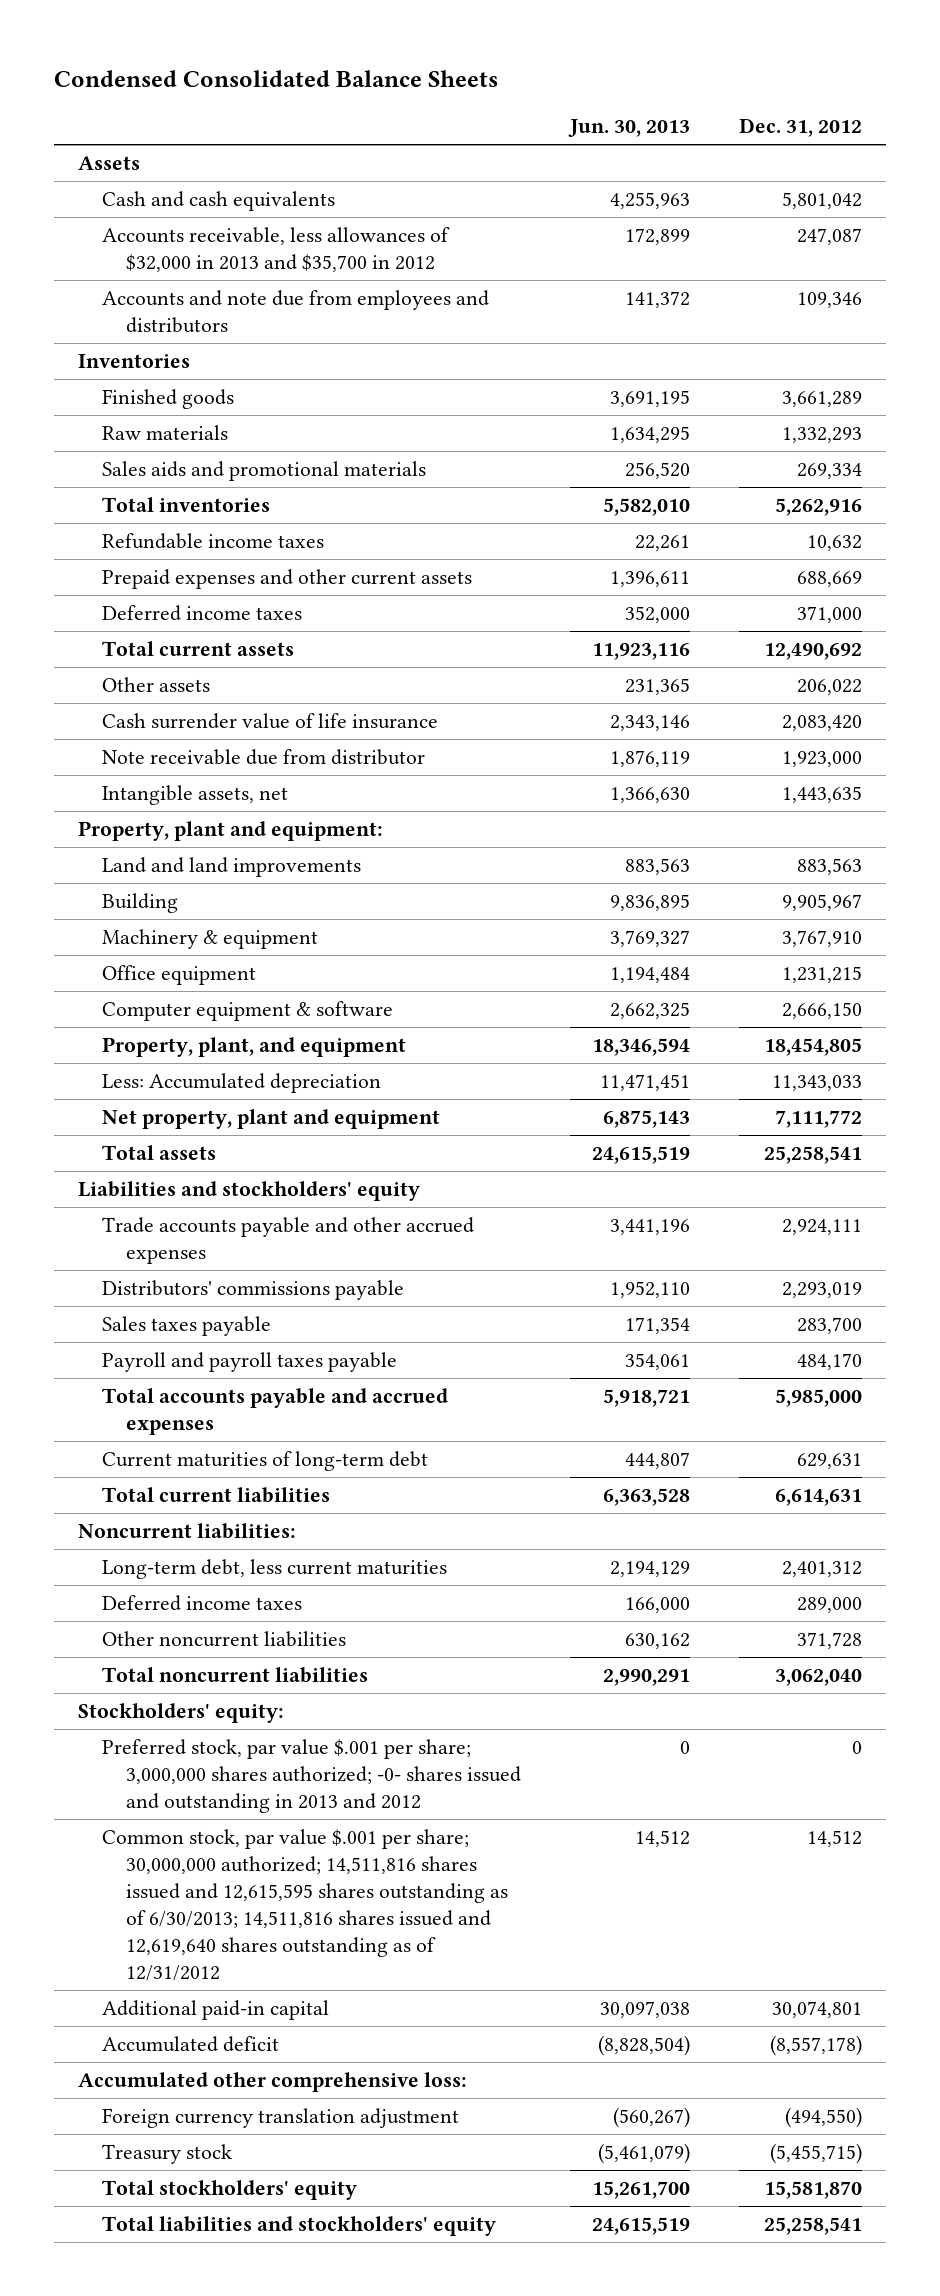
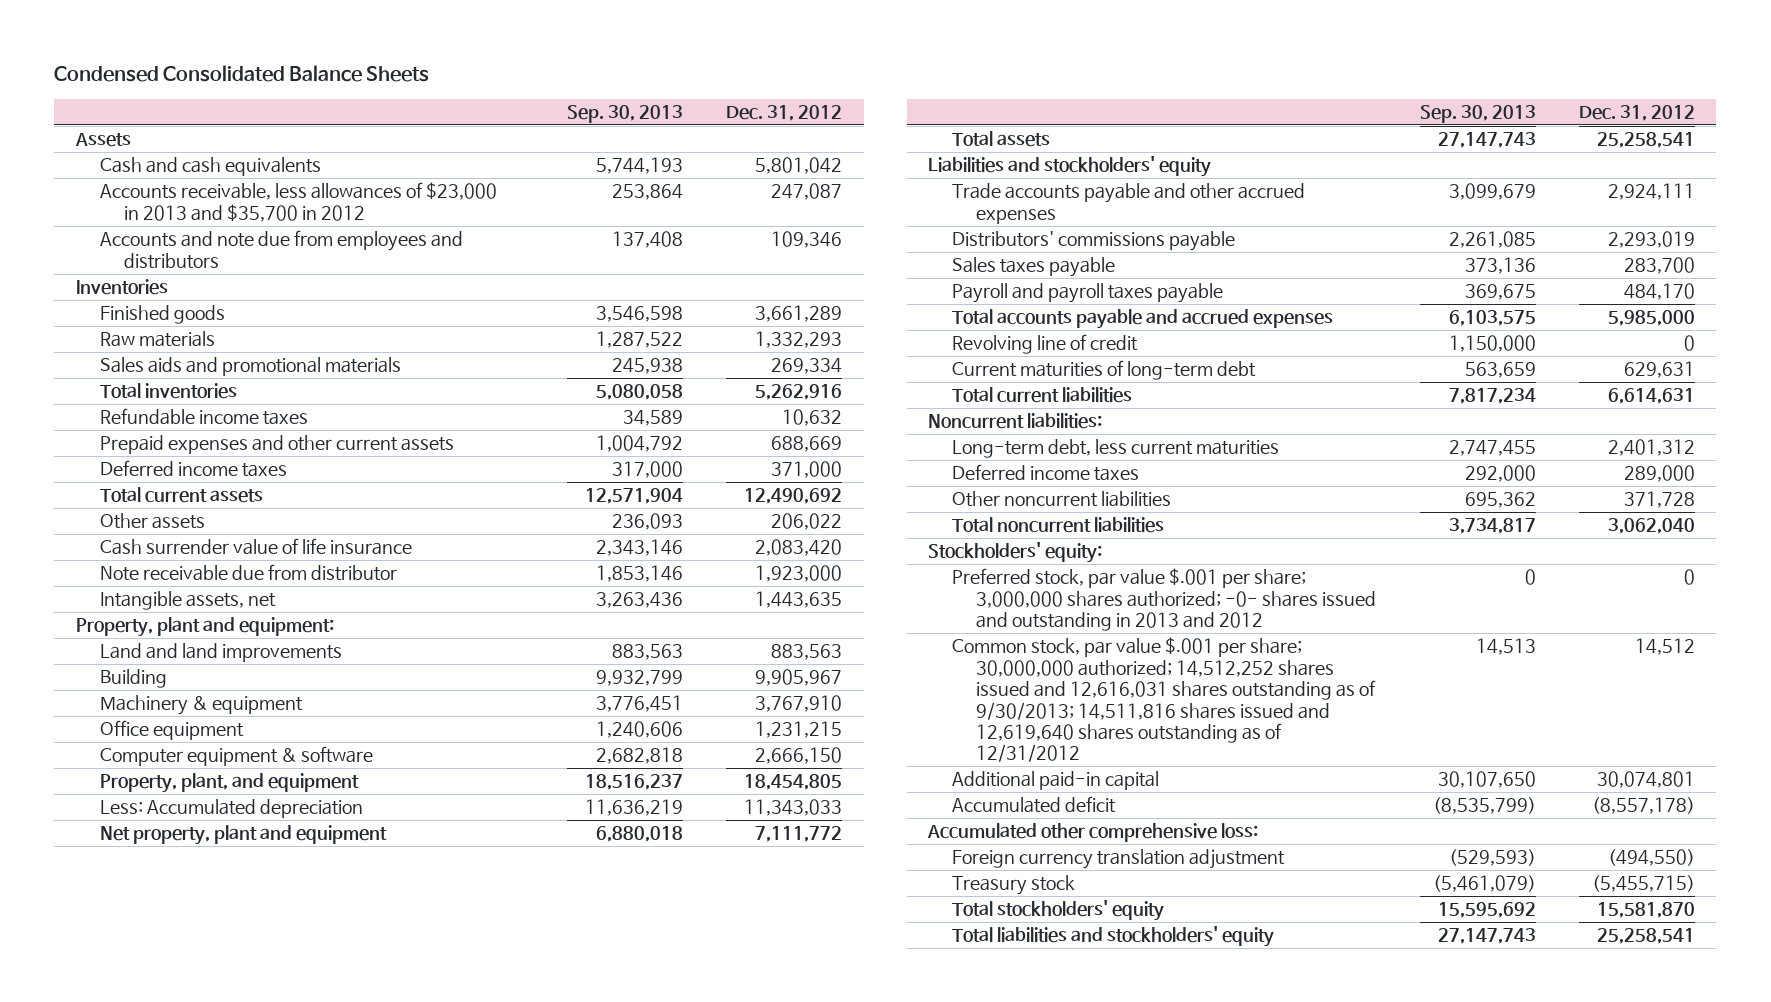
- | Jun. 30, 2013 | Dec. 31, 2012
+ | Sep. 30, 2013 | Dec. 31, 2012
- Accounts receivable, less allowances of $32,000 in 2013 and $35,700 in 2012 | 172,899 | 247,087
+ Accounts receivable, less allowances of $23,000 in 2013 and $35,700 in 2012 | 253,864 | 247,087
+ Revolving line of credit | 1,150,000 | 0
- Common stock, par value $.001 per share; 30,000,000 authorized; 14,511,816 shares issued and 12,615,595 shares outstanding as of 6/30/2013; 14,511,816 shares issued and 12,619,640 shares outstanding as of 12/31/2012 | 14,512 | 14,512
+ Common stock, par value $.001 per share; 30,000,000 authorized; 14,512,252 shares issued and 12,616,031 shares outstanding as of 9/30/2013; 14,511,816 shares issued and 12,619,640 shares outstanding as of 12/31/2012 | 14,513 | 14,512

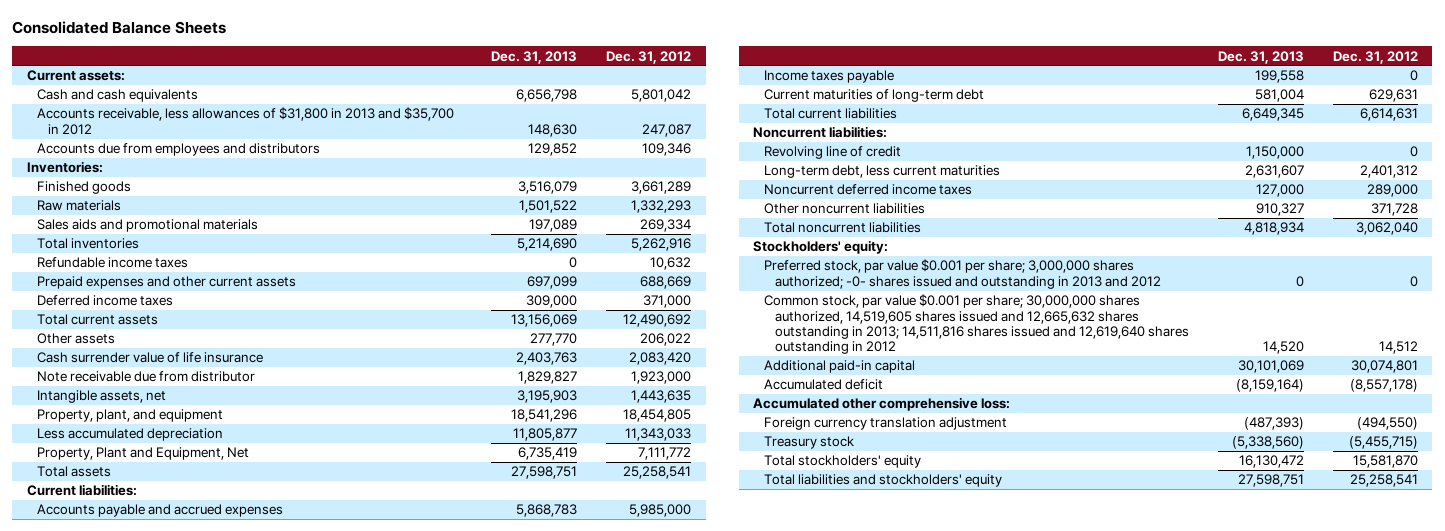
- Condensed Consolidated Balance Sheets
+ Consolidated Balance Sheets
- | Sep. 30, 2013 | Dec. 31, 2012
+ | Dec. 31, 2013 | Dec. 31, 2012
- Assets
+ Current assets:
- Accounts receivable, less allowances of $23,000 in 2013 and $35,700 in 2012 | 253,864 | 247,087
- Accounts and note due from employees and distributors | 137,408 | 109,346
- Inventories
+ Accounts receivable, less allowances of $31,800 in 2013 and $35,700 in 2012 | 148,630 | 247,087
+ Accounts due from employees and distributors | 129,852 | 109,346
+ Inventories:
- Property, plant and equipment:
- Land and land improvements | 883,563 | 883,563
- Building | 9,932,799 | 9,905,967
- Machinery & equipment | 3,776,451 | 3,767,910
- Office equipment | 1,240,606 | 1,231,215
- Computer equipment & software | 2,682,818 | 2,666,150
- Less: Accumulated depreciation | 11,636,219 | 11,343,033
- Net property, plant and equipment | 6,880,018 | 7,111,772
+ Less accumulated depreciation | 11,805,877 | 11,343,033
+ Property, Plant and Equipment, Net | 6,735,419 | 7,111,772
- Liabilities and stockholders' equity
- Trade accounts payable and other accrued expenses | 3,099,679 | 2,924,111
- Distributors' commissions payable | 2,261,085 | 2,293,019
- Sales taxes payable | 373,136 | 283,700
- Payroll and payroll taxes payable | 369,675 | 484,170
- Total accounts payable and accrued expenses | 6,103,575 | 5,985,000
+ Current liabilities:
+ Accounts payable and accrued expenses | 5,868,783 | 5,985,000
+ Income taxes payable | 199,558 | 0
moved down: Revolving line of credit | 1,150,000 | 0
- Deferred income taxes | 292,000 | 289,000
+ Noncurrent deferred income taxes | 127,000 | 289,000
- Preferred stock, par value $.001 per share; 3,000,000 shares authorized; -0- shares issued and outstanding in 2013 and 2012 | 0 | 0
- Common stock, par value $.001 per share; 30,000,000 authorized; 14,512,252 shares issued and 12,616,031 shares outstanding as of 9/30/2013; 14,511,816 shares issued and 12,619,640 shares outstanding as of 12/31/2012 | 14,513 | 14,512
+ Preferred stock, par value $0.001 per share; 3,000,000 shares authorized; -0- shares issued and outstanding in 2013 and 2012 | 0 | 0
+ Common stock, par value $0.001 per share; 30,000,000 shares authorized, 14,519,605 shares issued and 12,665,632 shares outstanding in 2013; 14,511,816 shares issued and 12,619,640 shares outstanding in 2012 | 14,520 | 14,512

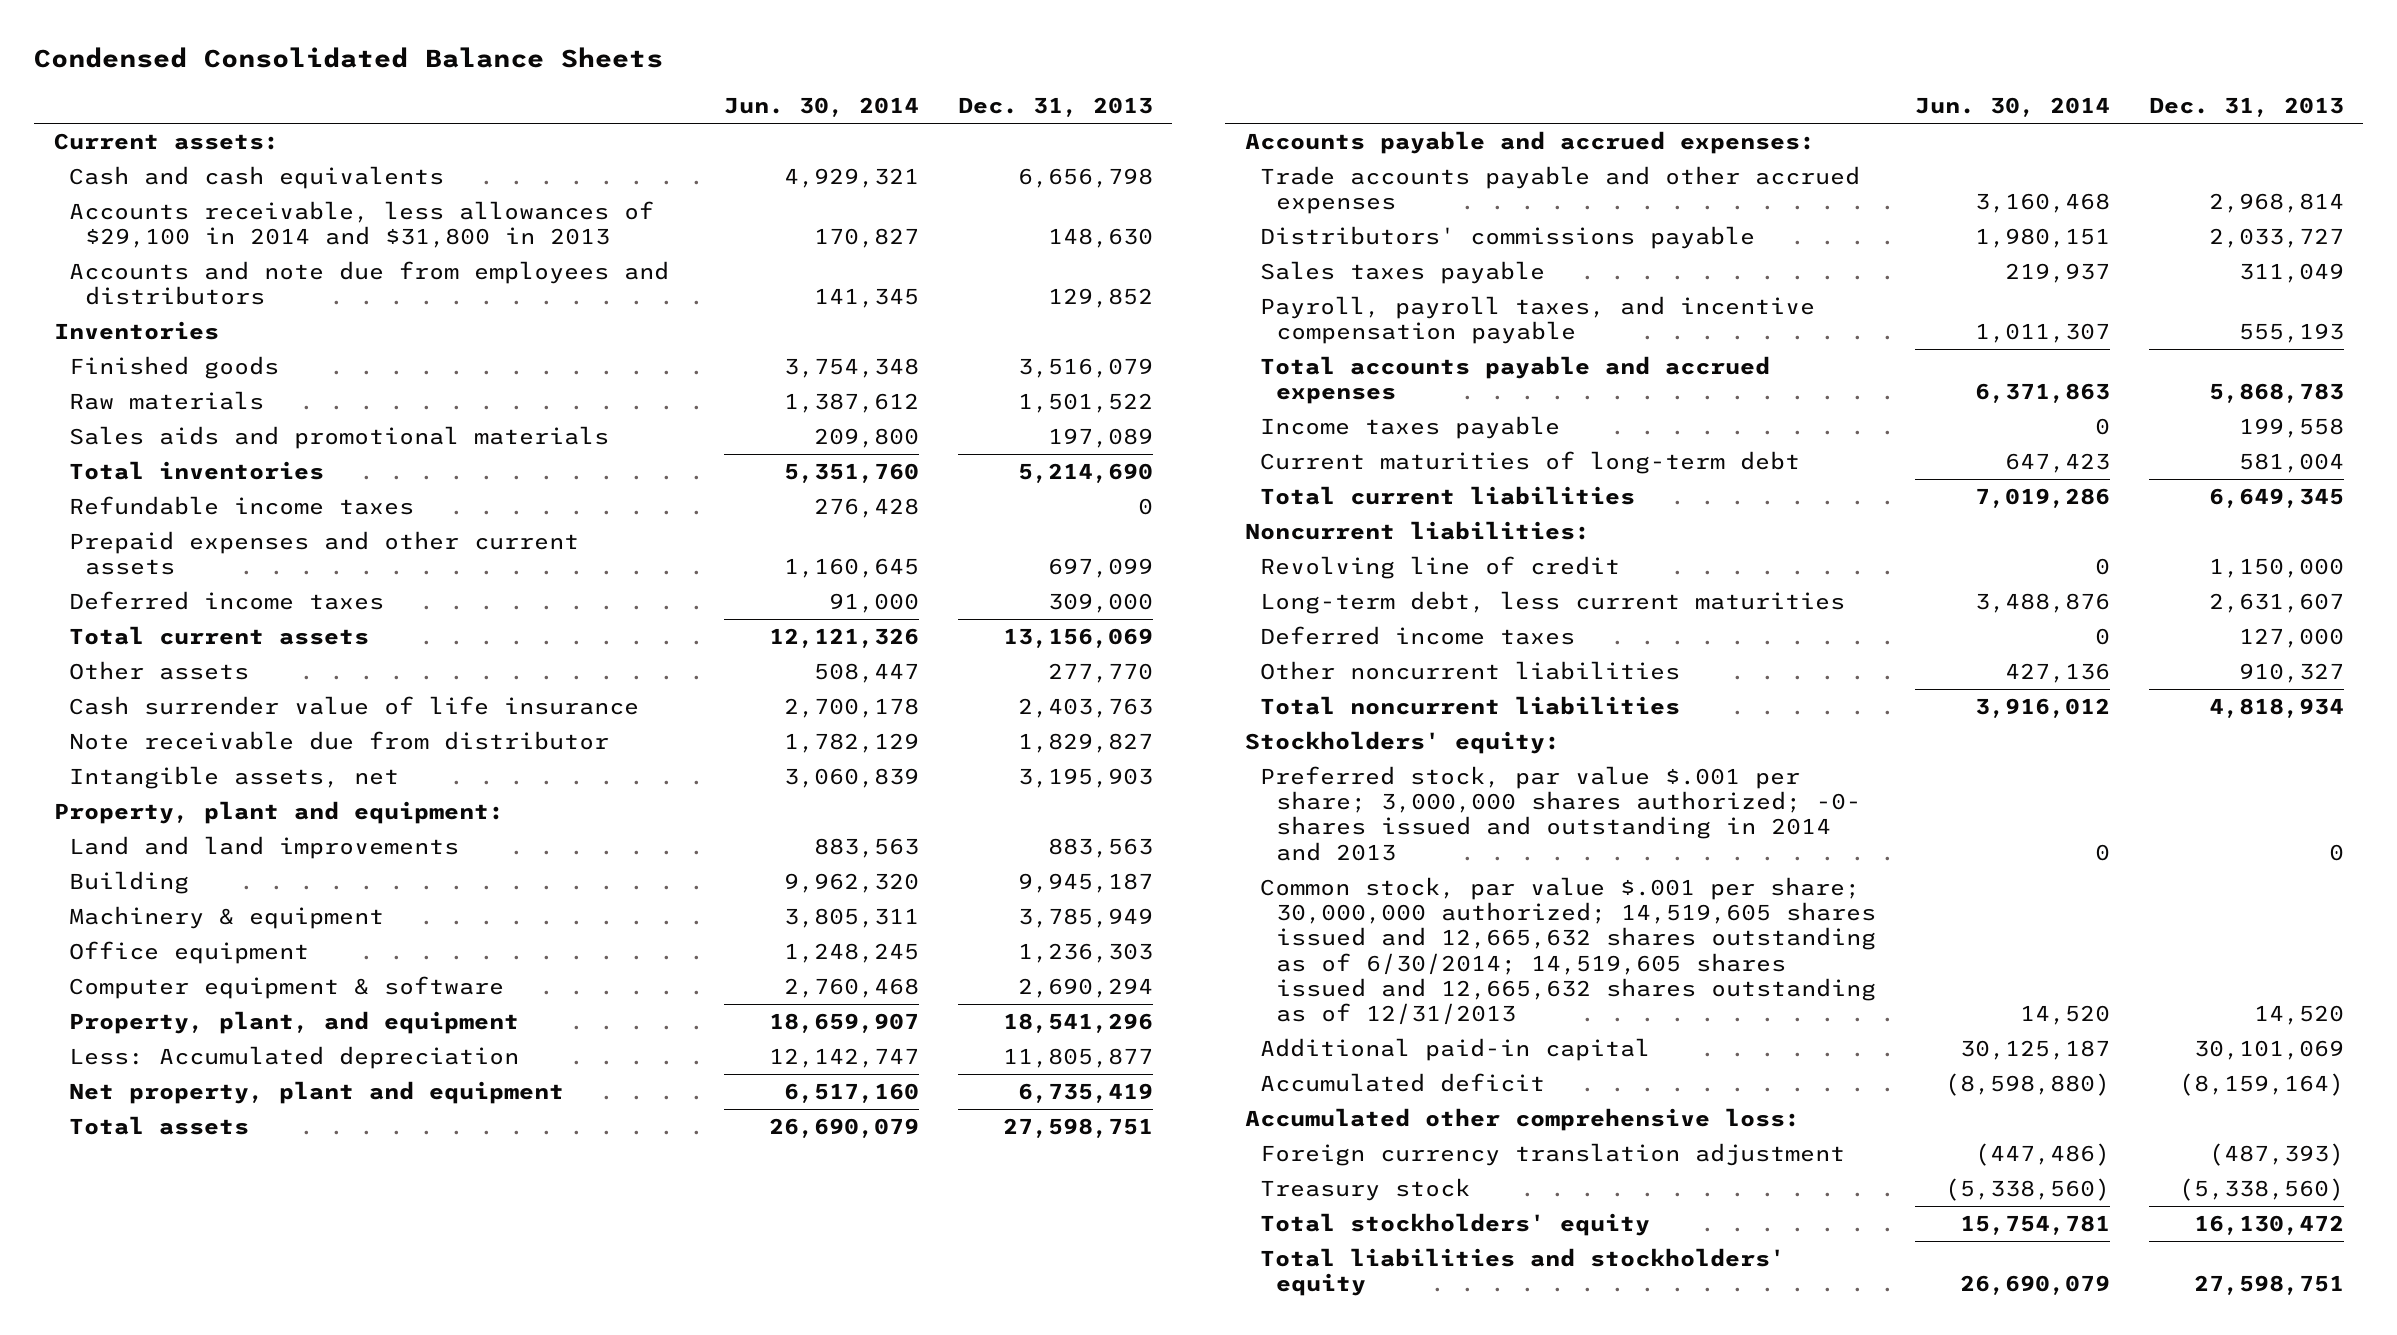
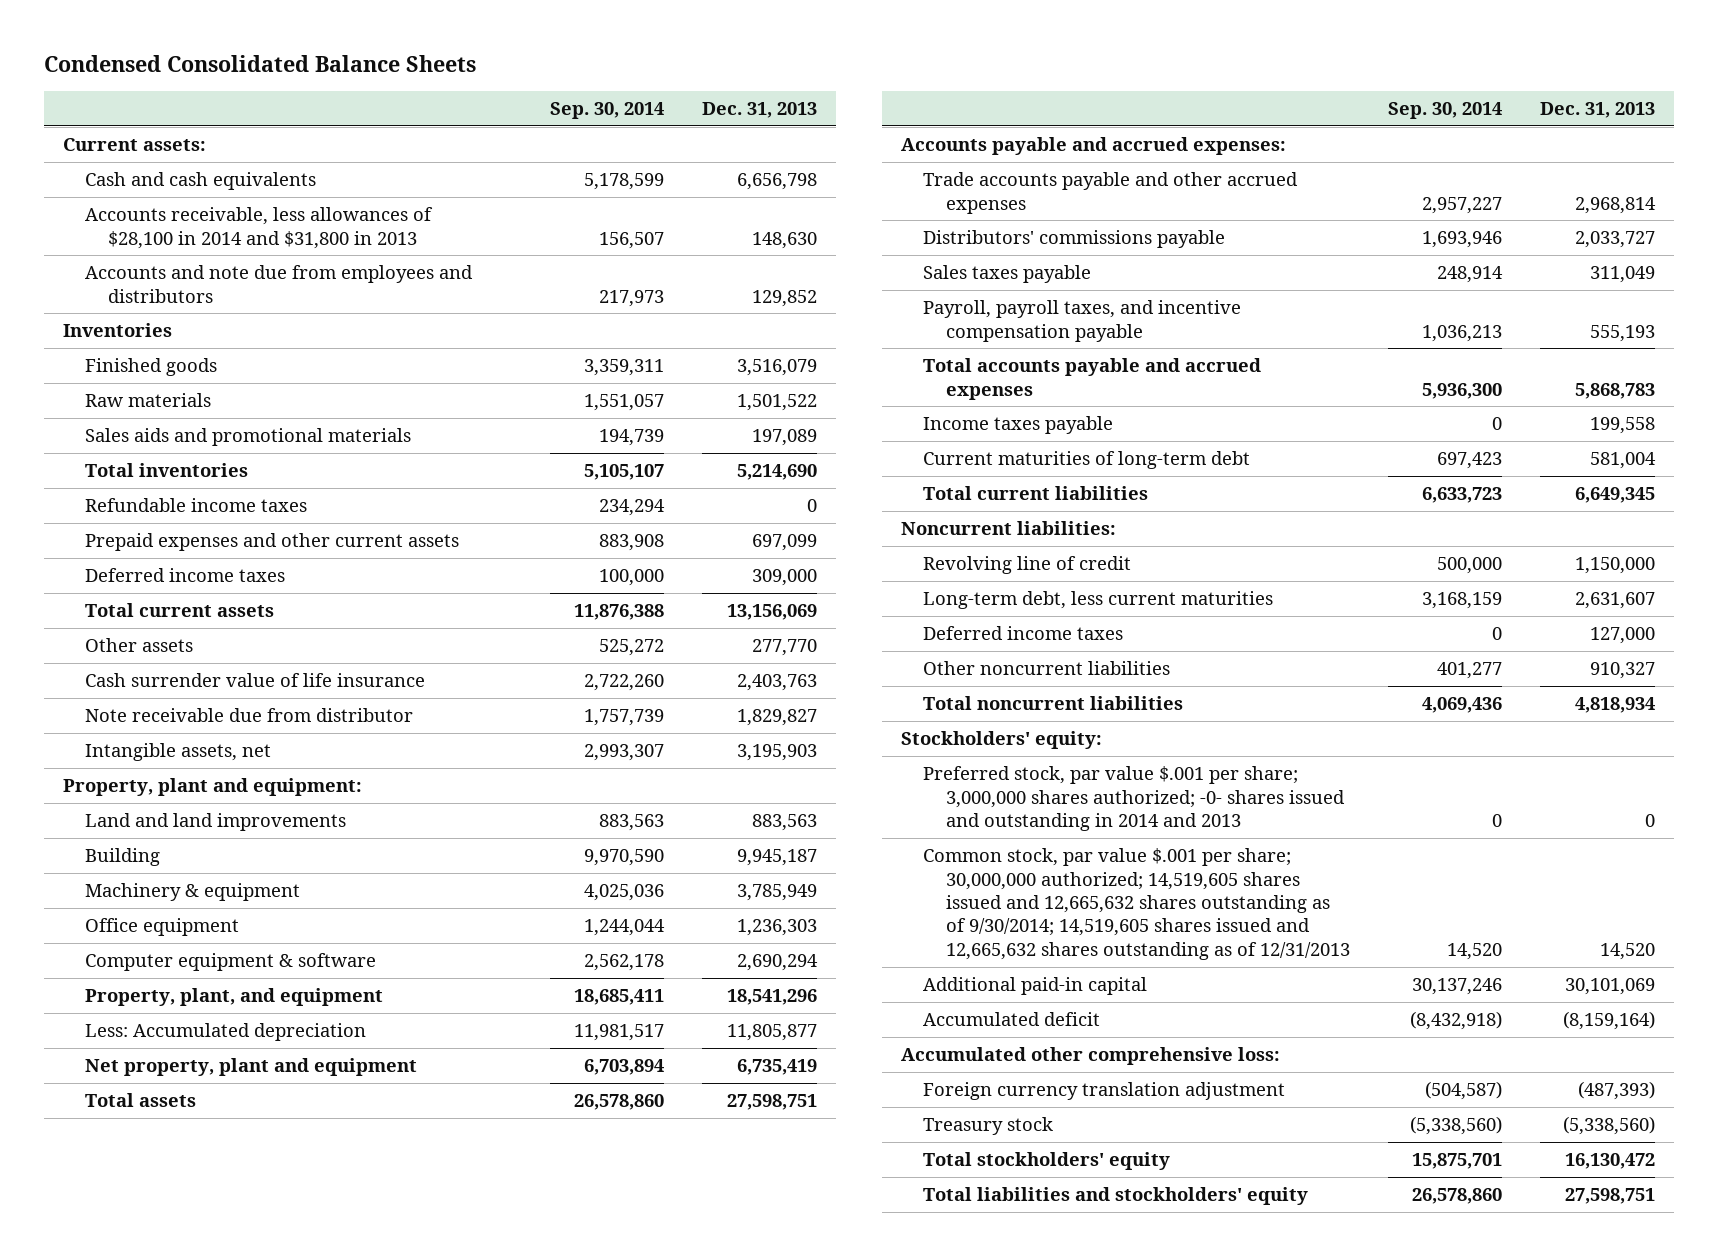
- | Jun. 30, 2014 | Dec. 31, 2013
+ | Sep. 30, 2014 | Dec. 31, 2013
- Accounts receivable, less allowances of $29,100 in 2014 and $31,800 in 2013 | 170,827 | 148,630
+ Accounts receivable, less allowances of $28,100 in 2014 and $31,800 in 2013 | 156,507 | 148,630
- Common stock, par value $.001 per share; 30,000,000 authorized; 14,519,605 shares issued and 12,665,632 shares outstanding as of 6/30/2014; 14,519,605 shares issued and 12,665,632 shares outstanding as of 12/31/2013 | 14,520 | 14,520
+ Common stock, par value $.001 per share; 30,000,000 authorized; 14,519,605 shares issued and 12,665,632 shares outstanding as of 9/30/2014; 14,519,605 shares issued and 12,665,632 shares outstanding as of 12/31/2013 | 14,520 | 14,520

